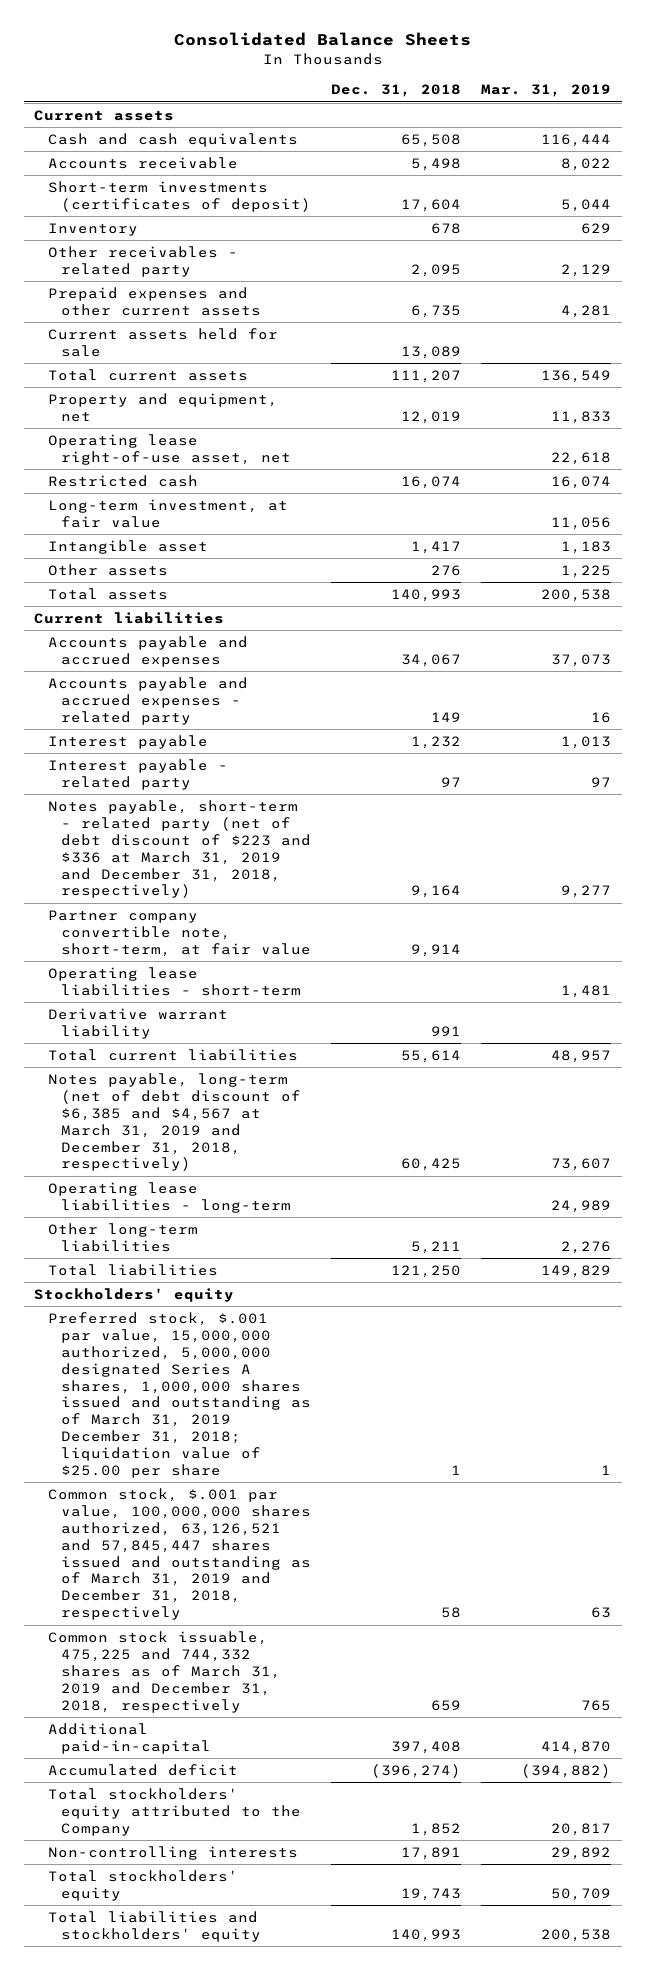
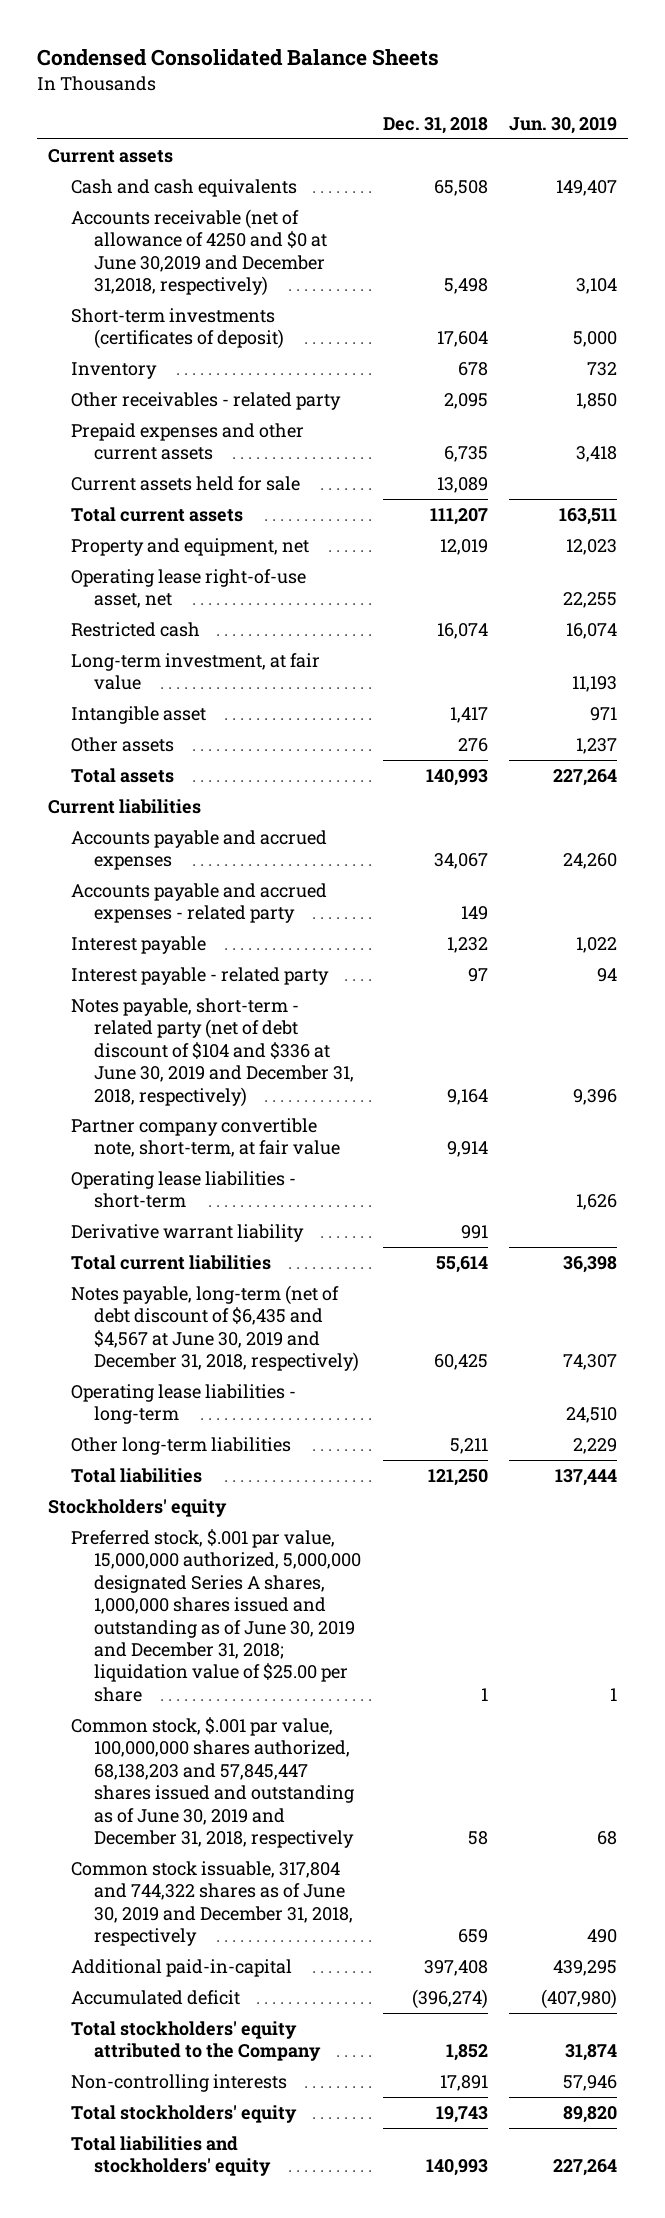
- Consolidated Balance Sheets
+ Condensed Consolidated Balance Sheets
- | Dec. 31, 2018 | Mar. 31, 2019
+ | Dec. 31, 2018 | Jun. 30, 2019
- Accounts receivable | 5,498 | 8,022
+ Accounts receivable (net of allowance of 4250 and $0 at June 30,2019 and December 31,2018, respectively) | 5,498 | 3,104
- Notes payable, short-term - related party (net of debt discount of $223 and $336 at March 31, 2019 and December 31, 2018, respectively) | 9,164 | 9,277
+ Notes payable, short-term - related party (net of debt discount of $104 and $336 at June 30, 2019 and December 31, 2018, respectively) | 9,164 | 9,396
- Notes payable, long-term (net of debt discount of $6,385 and $4,567 at March 31, 2019 and December 31, 2018, respectively) | 60,425 | 73,607
+ Notes payable, long-term (net of debt discount of $6,435 and $4,567 at June 30, 2019 and December 31, 2018, respectively) | 60,425 | 74,307
- Preferred stock, $.001 par value, 15,000,000 authorized, 5,000,000 designated Series A shares, 1,000,000 shares issued and outstanding as of March 31, 2019 December 31, 2018; liquidation value of $25.00 per share | 1 | 1
- Common stock, $.001 par value, 100,000,000 shares authorized, 63,126,521 and 57,845,447 shares issued and outstanding as of March 31, 2019 and December 31, 2018, respectively | 58 | 63
- Common stock issuable, 475,225 and 744,332 shares as of March 31, 2019 and December 31, 2018, respectively | 659 | 765
+ Preferred stock, $.001 par value, 15,000,000 authorized, 5,000,000 designated Series A shares, 1,000,000 shares issued and outstanding as of June 30, 2019 and December 31, 2018; liquidation value of $25.00 per share | 1 | 1
+ Common stock, $.001 par value, 100,000,000 shares authorized, 68,138,203 and 57,845,447 shares issued and outstanding as of June 30, 2019 and December 31, 2018, respectively | 58 | 68
+ Common stock issuable, 317,804 and 744,322 shares as of June 30, 2019 and December 31, 2018, respectively | 659 | 490

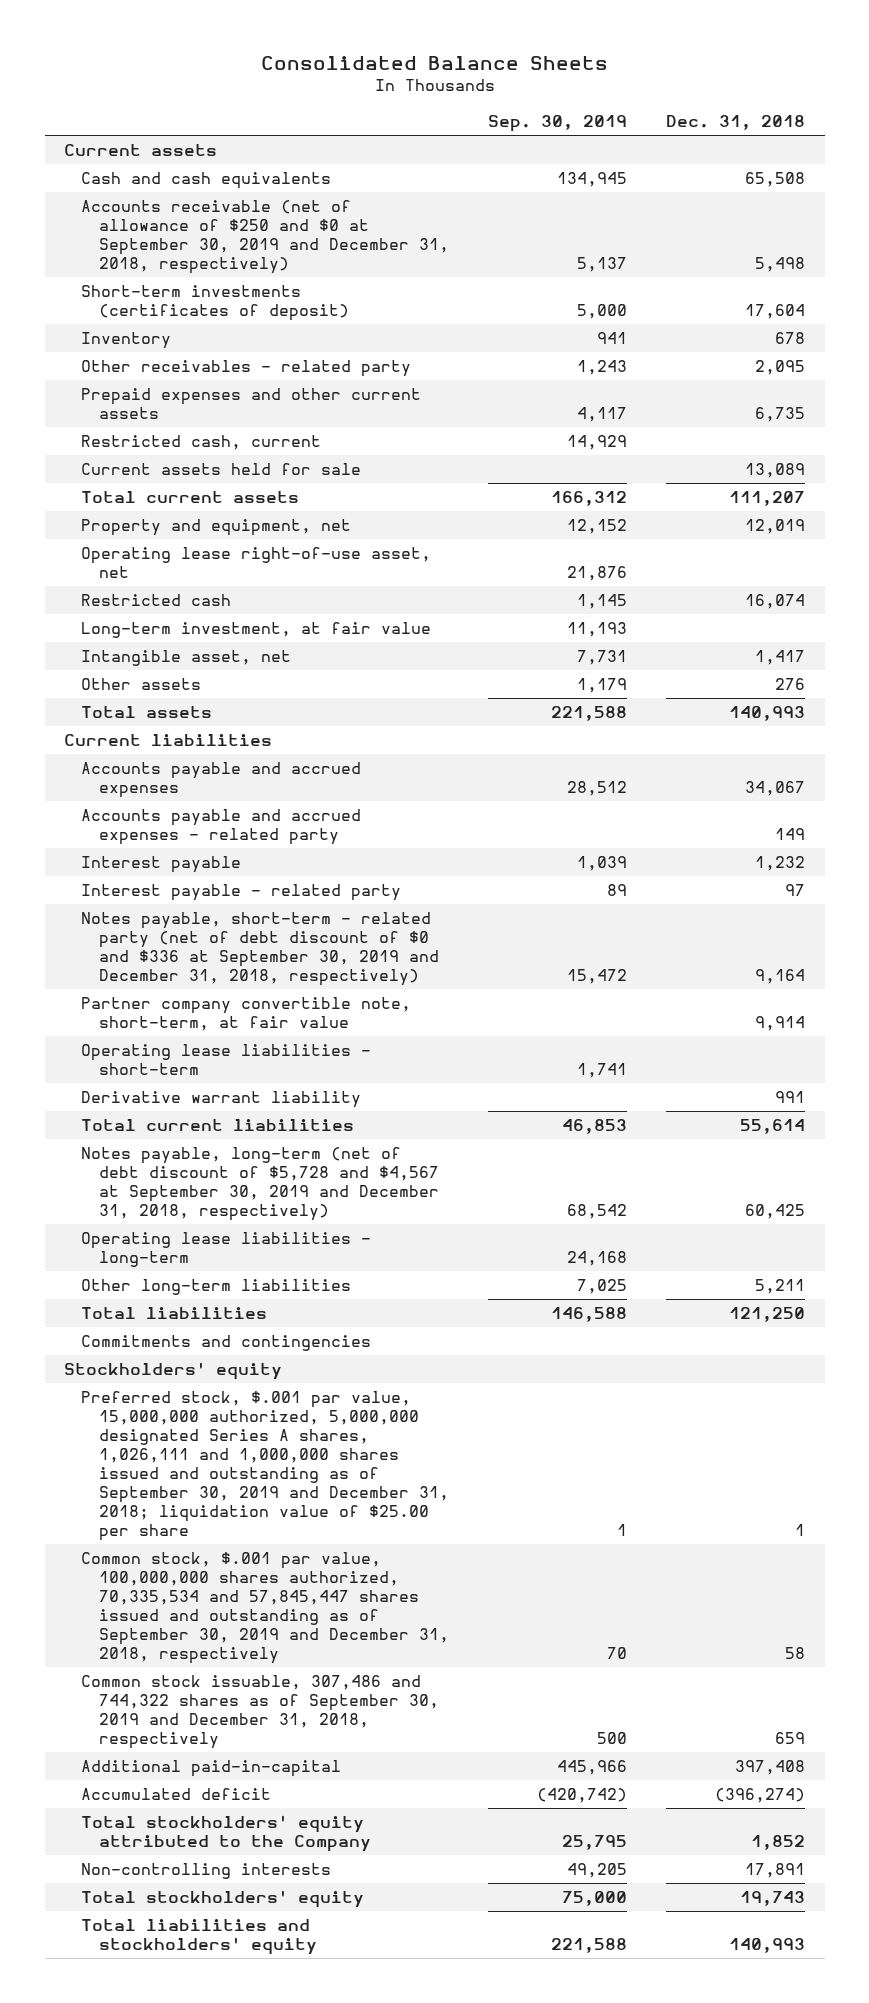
- Condensed Consolidated Balance Sheets
+ Consolidated Balance Sheets
- | Dec. 31, 2018 | Jun. 30, 2019
+ | Sep. 30, 2019 | Dec. 31, 2018
- Accounts receivable (net of allowance of 4250 and $0 at June 30,2019 and December 31,2018, respectively) | 5,498 | 3,104
+ Accounts receivable (net of allowance of $250 and $0 at September 30, 2019 and December 31, 2018, respectively) | 5,137 | 5,498
+ Restricted cash, current | 14,929 |
- Intangible asset | 1,417 | 971
+ Intangible asset, net | 7,731 | 1,417
- Notes payable, short-term - related party (net of debt discount of $104 and $336 at June 30, 2019 and December 31, 2018, respectively) | 9,164 | 9,396
+ Notes payable, short-term - related party (net of debt discount of $0 and $336 at September 30, 2019 and December 31, 2018, respectively) | 15,472 | 9,164
- Notes payable, long-term (net of debt discount of $6,435 and $4,567 at June 30, 2019 and December 31, 2018, respectively) | 60,425 | 74,307
+ Notes payable, long-term (net of debt discount of $5,728 and $4,567 at September 30, 2019 and December 31, 2018, respectively) | 68,542 | 60,425
+ Commitments and contingencies
- Preferred stock, $.001 par value, 15,000,000 authorized, 5,000,000 designated Series A shares, 1,000,000 shares issued and outstanding as of June 30, 2019 and December 31, 2018; liquidation value of $25.00 per share | 1 | 1
- Common stock, $.001 par value, 100,000,000 shares authorized, 68,138,203 and 57,845,447 shares issued and outstanding as of June 30, 2019 and December 31, 2018, respectively | 58 | 68
- Common stock issuable, 317,804 and 744,322 shares as of June 30, 2019 and December 31, 2018, respectively | 659 | 490
+ Preferred stock, $.001 par value, 15,000,000 authorized, 5,000,000 designated Series A shares, 1,026,111 and 1,000,000 shares issued and outstanding as of September 30, 2019 and December 31, 2018; liquidation value of $25.00 per share | 1 | 1
+ Common stock, $.001 par value, 100,000,000 shares authorized, 70,335,534 and 57,845,447 shares issued and outstanding as of September 30, 2019 and December 31, 2018, respectively | 70 | 58
+ Common stock issuable, 307,486 and 744,322 shares as of September 30, 2019 and December 31, 2018, respectively | 500 | 659

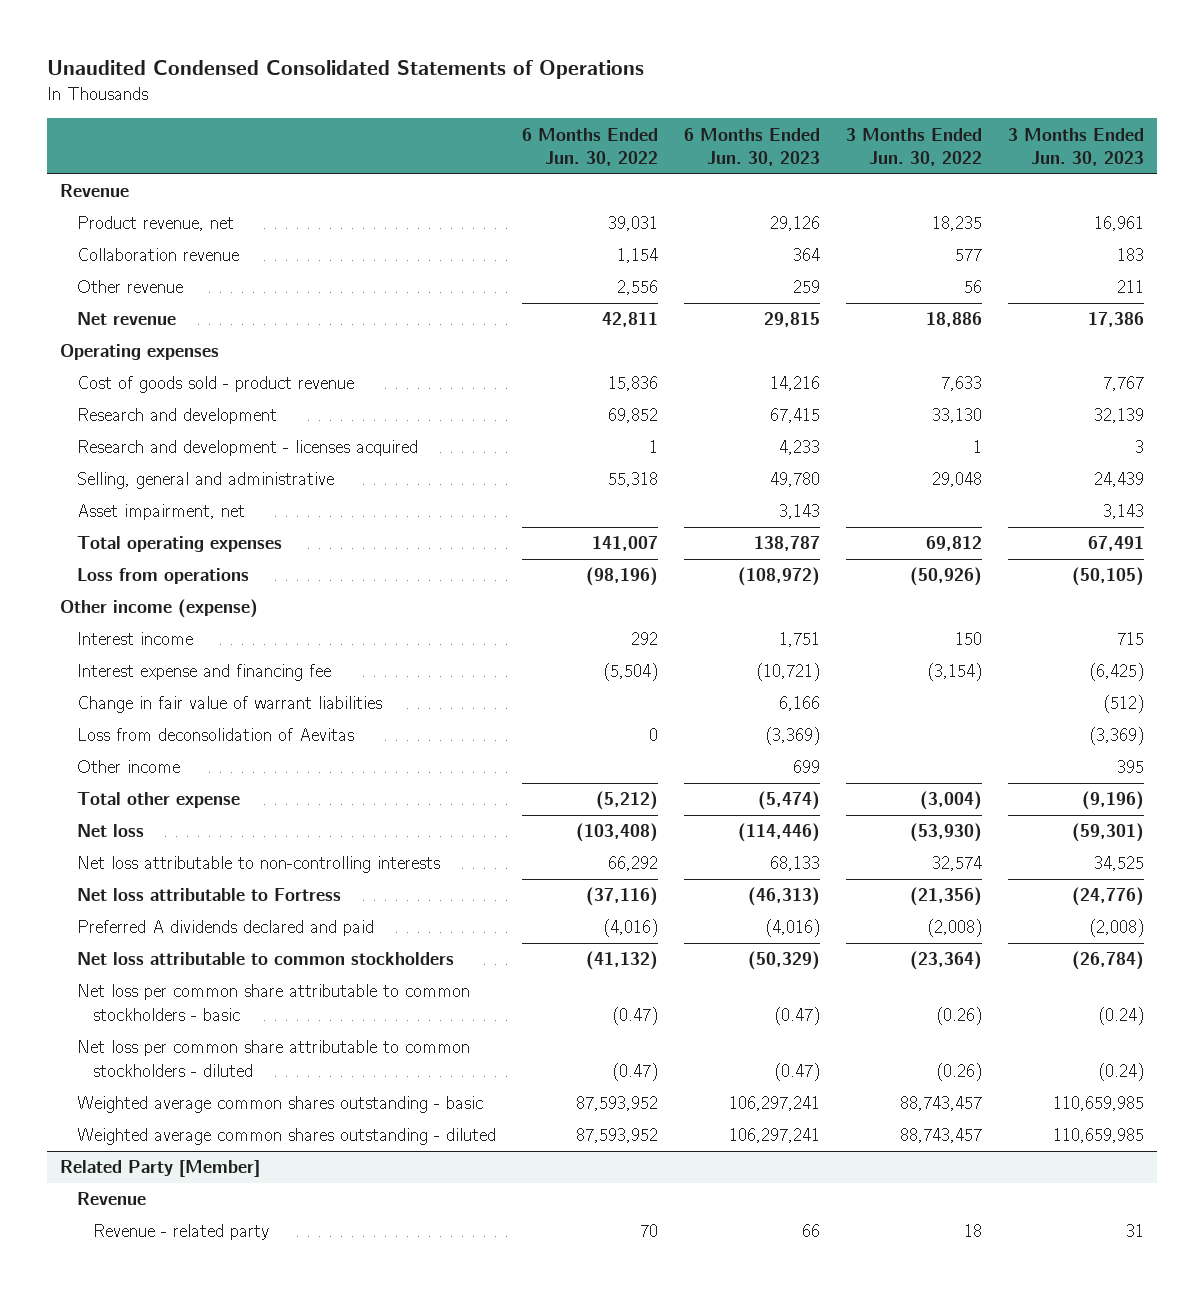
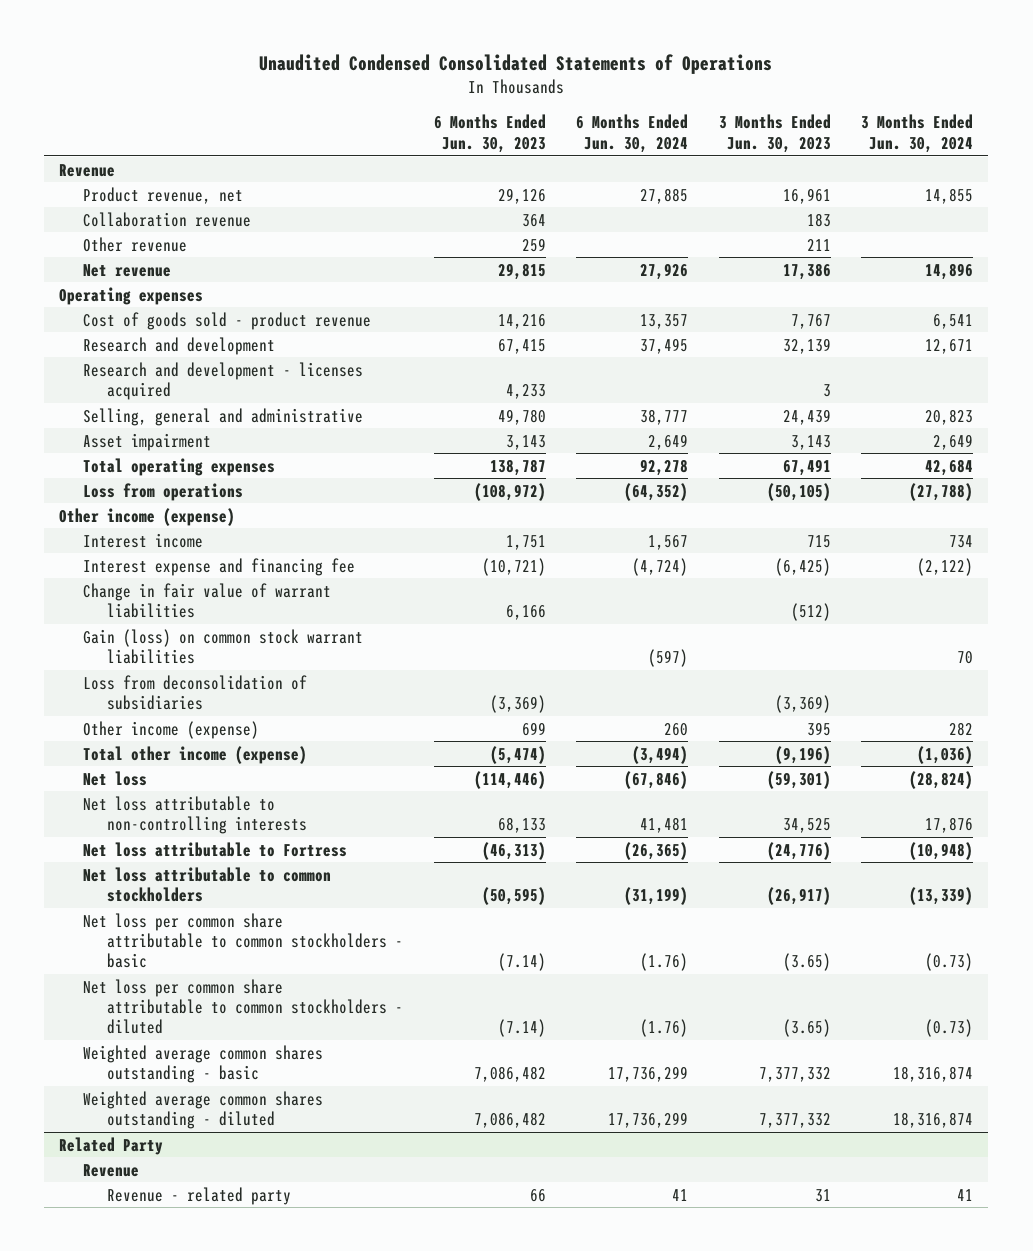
- | 6 Months Ended Jun. 30, 2022 | 6 Months Ended Jun. 30, 2023 | 3 Months Ended Jun. 30, 2022 | 3 Months Ended Jun. 30, 2023
+ | 6 Months Ended Jun. 30, 2023 | 6 Months Ended Jun. 30, 2024 | 3 Months Ended Jun. 30, 2023 | 3 Months Ended Jun. 30, 2024
- Asset impairment, net | | 3,143 | | 3,143
+ Asset impairment | 3,143 | 2,649 | 3,143 | 2,649
- Loss from deconsolidation of Aevitas | 0 | (3,369) | | (3,369)
- Other income | | 699 | | 395
- Total other expense | (5,212) | (5,474) | (3,004) | (9,196)
+ Gain (loss) on common stock warrant liabilities | | (597) | | 70
+ Loss from deconsolidation of subsidiaries | (3,369) | | (3,369) |
+ Other income (expense) | 699 | 260 | 395 | 282
+ Total other income (expense) | (5,474) | (3,494) | (9,196) | (1,036)
- Preferred A dividends declared and paid | (4,016) | (4,016) | (2,008) | (2,008)
- Net loss attributable to common stockholders | (41,132) | (50,329) | (23,364) | (26,784)
- Net loss per common share attributable to common stockholders - basic | (0.47) | (0.47) | (0.26) | (0.24)
- Net loss per common share attributable to common stockholders - diluted | (0.47) | (0.47) | (0.26) | (0.24)
- Weighted average common shares outstanding - basic | 87,593,952 | 106,297,241 | 88,743,457 | 110,659,985
- Weighted average common shares outstanding - diluted | 87,593,952 | 106,297,241 | 88,743,457 | 110,659,985
- Related Party [Member]
+ Net loss attributable to common stockholders | (50,595) | (31,199) | (26,917) | (13,339)
+ Net loss per common share attributable to common stockholders - basic | (7.14) | (1.76) | (3.65) | (0.73)
+ Net loss per common share attributable to common stockholders - diluted | (7.14) | (1.76) | (3.65) | (0.73)
+ Weighted average common shares outstanding - basic | 7,086,482 | 17,736,299 | 7,377,332 | 18,316,874
+ Weighted average common shares outstanding - diluted | 7,086,482 | 17,736,299 | 7,377,332 | 18,316,874
+ Related Party

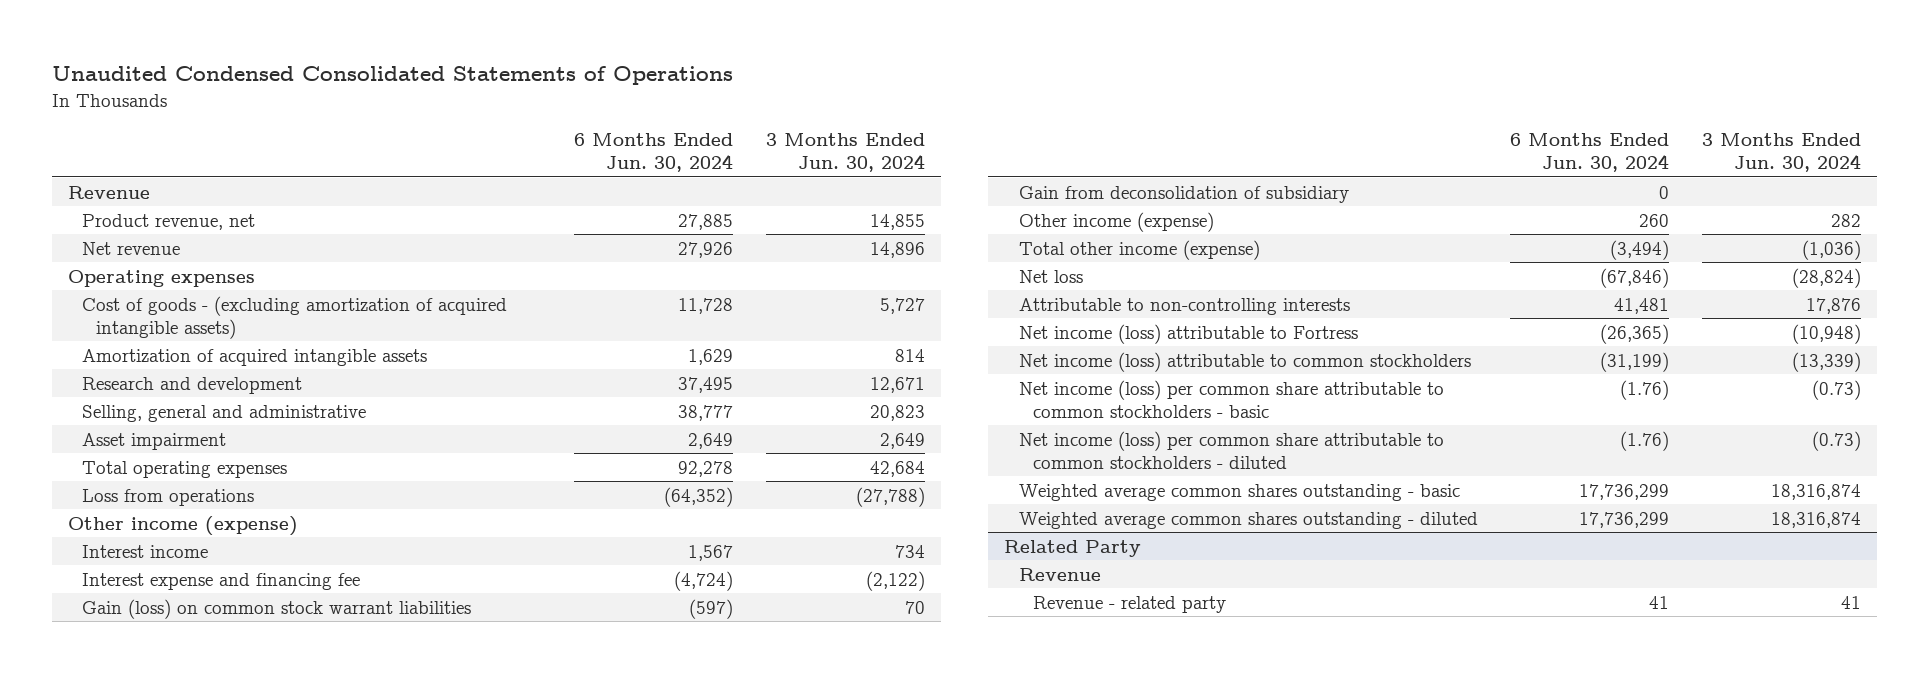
- | 6 Months Ended Jun. 30, 2023 | 6 Months Ended Jun. 30, 2024 | 3 Months Ended Jun. 30, 2023 | 3 Months Ended Jun. 30, 2024
+ | 6 Months Ended Jun. 30, 2024 | 3 Months Ended Jun. 30, 2024
- Collaboration revenue | 364 | | 183 |
- Other revenue | 259 | | 211 |
- Cost of goods sold - product revenue | 14,216 | 13,357 | 7,767 | 6,541
+ Cost of goods - (excluding amortization of acquired intangible assets) | 11,728 | 5,727
+ Amortization of acquired intangible assets | 1,629 | 814
- Research and development - licenses acquired | 4,233 | | 3 |
- Change in fair value of warrant liabilities | 6,166 | | (512) |
- Loss from deconsolidation of subsidiaries | (3,369) | | (3,369) |
+ Gain from deconsolidation of subsidiary | 0 |
- Net loss attributable to non-controlling interests | 68,133 | 41,481 | 34,525 | 17,876
- Net loss attributable to Fortress | (46,313) | (26,365) | (24,776) | (10,948)
- Net loss attributable to common stockholders | (50,595) | (31,199) | (26,917) | (13,339)
- Net loss per common share attributable to common stockholders - basic | (7.14) | (1.76) | (3.65) | (0.73)
- Net loss per common share attributable to common stockholders - diluted | (7.14) | (1.76) | (3.65) | (0.73)
+ Attributable to non-controlling interests | 41,481 | 17,876
+ Net income (loss) attributable to Fortress | (26,365) | (10,948)
+ Net income (loss) attributable to common stockholders | (31,199) | (13,339)
+ Net income (loss) per common share attributable to common stockholders - basic | (1.76) | (0.73)
+ Net income (loss) per common share attributable to common stockholders - diluted | (1.76) | (0.73)

